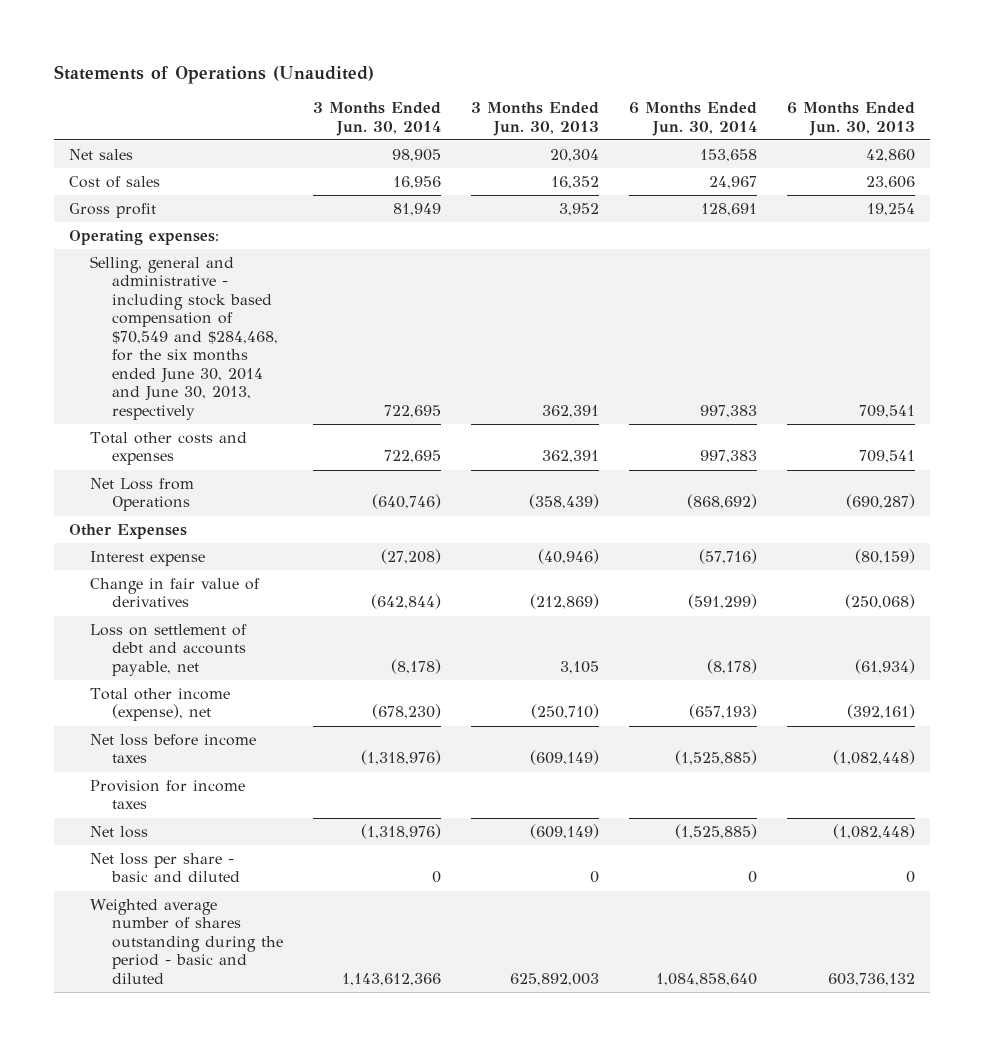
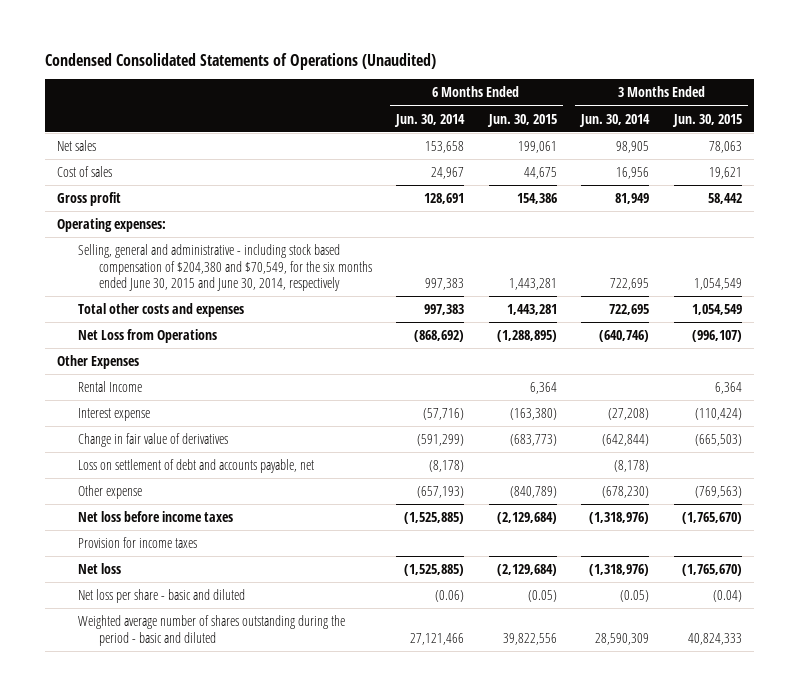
- Statements of Operations (Unaudited)
+ Condensed Consolidated Statements of Operations (Unaudited)
- | 3 Months Ended Jun. 30, 2014 | 3 Months Ended Jun. 30, 2013 | 6 Months Ended Jun. 30, 2014 | 6 Months Ended Jun. 30, 2013
+ | 6 Months Ended Jun. 30, 2014 | 6 Months Ended Jun. 30, 2015 | 3 Months Ended Jun. 30, 2014 | 3 Months Ended Jun. 30, 2015
- Selling, general and administrative - including stock based compensation of $70,549 and $284,468, for the six months ended June 30, 2014 and June 30, 2013, respectively | 722,695 | 362,391 | 997,383 | 709,541
+ Selling, general and administrative - including stock based compensation of $204,380 and $70,549, for the six months ended June 30, 2015 and June 30, 2014, respectively | 997,383 | 1,443,281 | 722,695 | 1,054,549
+ Rental Income | | 6,364 | | 6,364
- Total other income (expense), net | (678,230) | (250,710) | (657,193) | (392,161)
+ Other expense | (657,193) | (840,789) | (678,230) | (769,563)
- Net loss per share - basic and diluted | 0 | 0 | 0 | 0
- Weighted average number of shares outstanding during the period - basic and diluted | 1,143,612,366 | 625,892,003 | 1,084,858,640 | 603,736,132
+ Net loss per share - basic and diluted | (0.06) | (0.05) | (0.05) | (0.04)
+ Weighted average number of shares outstanding during the period - basic and diluted | 27,121,466 | 39,822,556 | 28,590,309 | 40,824,333

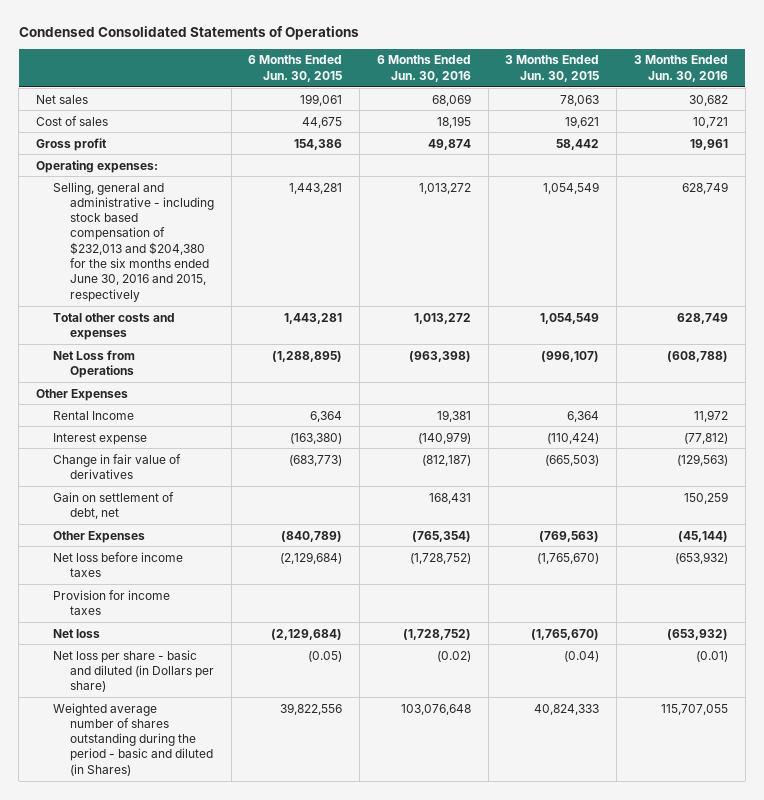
- Condensed Consolidated Statements of Operations (Unaudited)
+ Condensed Consolidated Statements of Operations
- | 6 Months Ended Jun. 30, 2014 | 6 Months Ended Jun. 30, 2015 | 3 Months Ended Jun. 30, 2014 | 3 Months Ended Jun. 30, 2015
+ | 6 Months Ended Jun. 30, 2015 | 6 Months Ended Jun. 30, 2016 | 3 Months Ended Jun. 30, 2015 | 3 Months Ended Jun. 30, 2016
- Selling, general and administrative - including stock based compensation of $204,380 and $70,549, for the six months ended June 30, 2015 and June 30, 2014, respectively | 997,383 | 1,443,281 | 722,695 | 1,054,549
+ Selling, general and administrative - including stock based compensation of $232,013 and $204,380 for the six months ended June 30, 2016 and 2015, respectively | 1,443,281 | 1,013,272 | 1,054,549 | 628,749
- Loss on settlement of debt and accounts payable, net | (8,178) | | (8,178) |
- Other expense | (657,193) | (840,789) | (678,230) | (769,563)
+ Gain on settlement of debt, net | | 168,431 | | 150,259
+ Other Expenses | (840,789) | (765,354) | (769,563) | (45,144)
- Net loss per share - basic and diluted | (0.06) | (0.05) | (0.05) | (0.04)
- Weighted average number of shares outstanding during the period - basic and diluted | 27,121,466 | 39,822,556 | 28,590,309 | 40,824,333
+ Net loss per share - basic and diluted (in Dollars per share) | (0.05) | (0.02) | (0.04) | (0.01)
+ Weighted average number of shares outstanding during the period - basic and diluted (in Shares) | 39,822,556 | 103,076,648 | 40,824,333 | 115,707,055

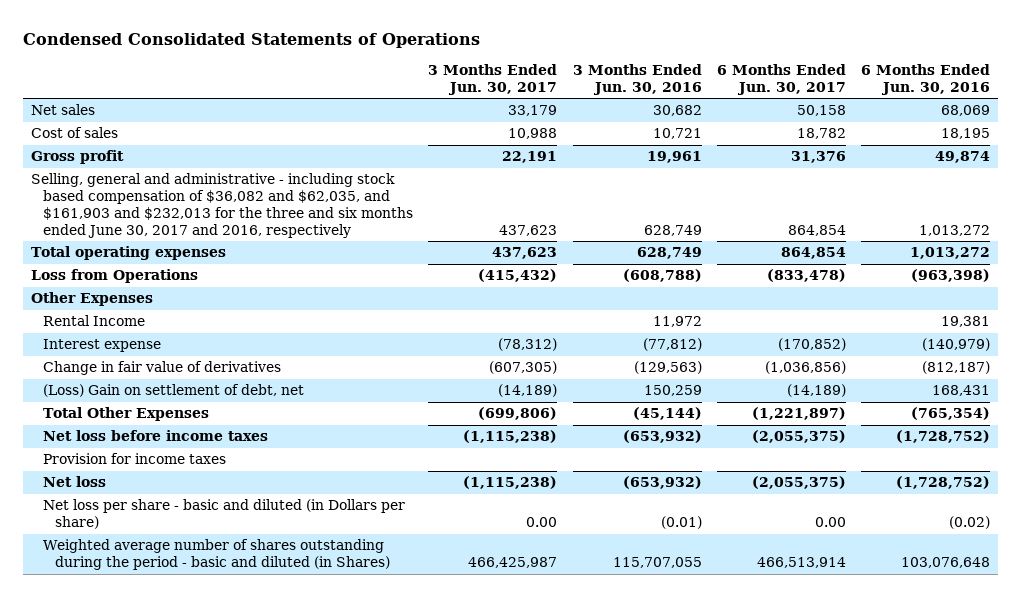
- | 6 Months Ended Jun. 30, 2015 | 6 Months Ended Jun. 30, 2016 | 3 Months Ended Jun. 30, 2015 | 3 Months Ended Jun. 30, 2016
+ | 3 Months Ended Jun. 30, 2017 | 3 Months Ended Jun. 30, 2016 | 6 Months Ended Jun. 30, 2017 | 6 Months Ended Jun. 30, 2016
- Operating expenses:
- Selling, general and administrative - including stock based compensation of $232,013 and $204,380 for the six months ended June 30, 2016 and 2015, respectively | 1,443,281 | 1,013,272 | 1,054,549 | 628,749
- Total other costs and expenses | 1,443,281 | 1,013,272 | 1,054,549 | 628,749
- Net Loss from Operations | (1,288,895) | (963,398) | (996,107) | (608,788)
+ Selling, general and administrative - including stock based compensation of $36,082 and $62,035, and $161,903 and $232,013 for the three and six months ended June 30, 2017 and 2016, respectively | 437,623 | 628,749 | 864,854 | 1,013,272
+ Total operating expenses | 437,623 | 628,749 | 864,854 | 1,013,272
+ Loss from Operations | (415,432) | (608,788) | (833,478) | (963,398)
- Gain on settlement of debt, net | | 168,431 | | 150,259
- Other Expenses | (840,789) | (765,354) | (769,563) | (45,144)
+ (Loss) Gain on settlement of debt, net | (14,189) | 150,259 | (14,189) | 168,431
+ Total Other Expenses | (699,806) | (45,144) | (1,221,897) | (765,354)

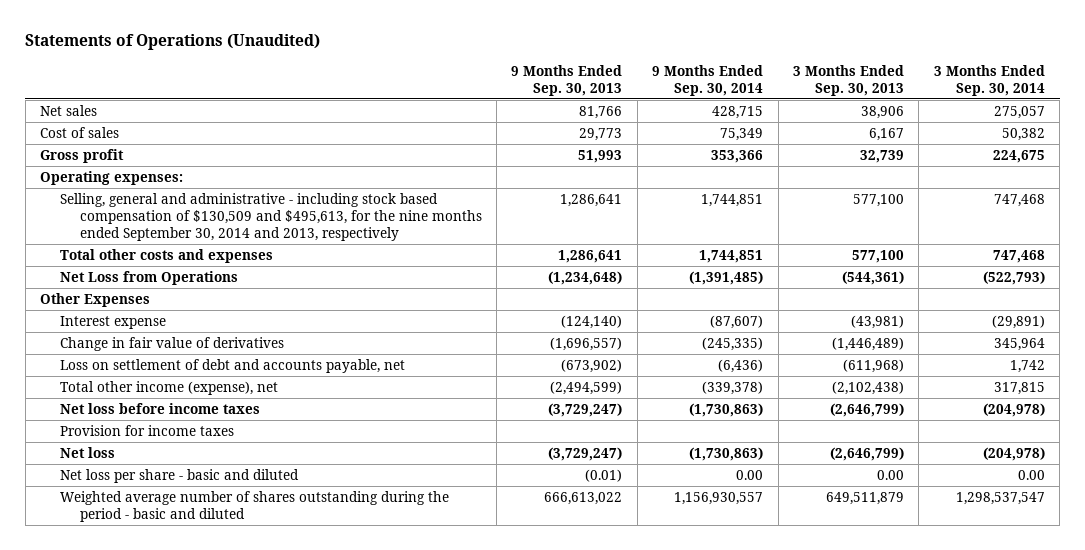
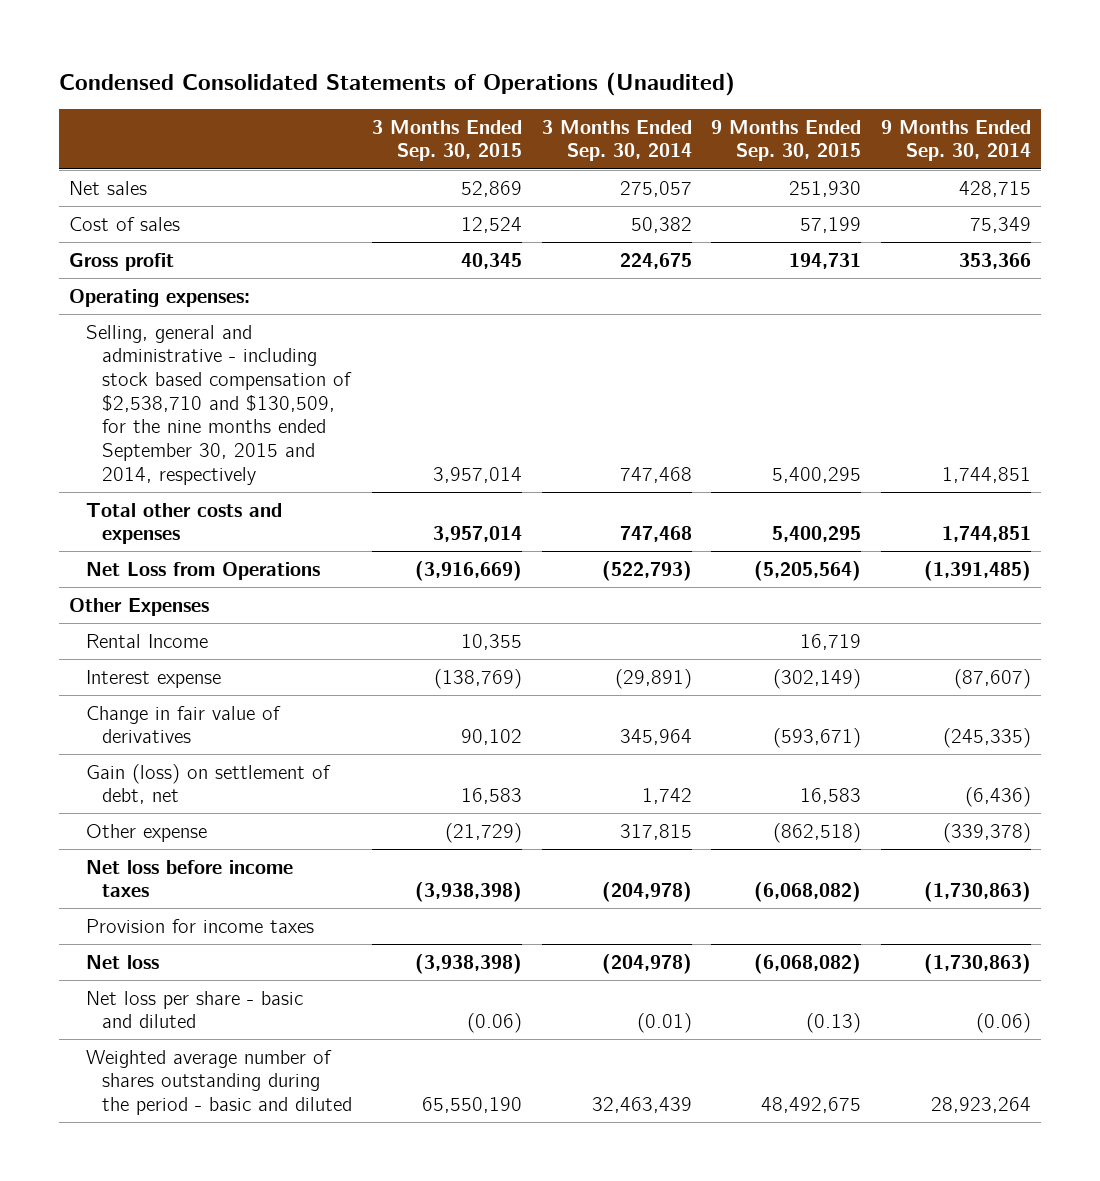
- Statements of Operations (Unaudited)
+ Condensed Consolidated Statements of Operations (Unaudited)
- | 9 Months Ended Sep. 30, 2013 | 9 Months Ended Sep. 30, 2014 | 3 Months Ended Sep. 30, 2013 | 3 Months Ended Sep. 30, 2014
+ | 3 Months Ended Sep. 30, 2015 | 3 Months Ended Sep. 30, 2014 | 9 Months Ended Sep. 30, 2015 | 9 Months Ended Sep. 30, 2014
- Selling, general and administrative - including stock based compensation of $130,509 and $495,613, for the nine months ended September 30, 2014 and 2013, respectively | 1,286,641 | 1,744,851 | 577,100 | 747,468
+ Selling, general and administrative - including stock based compensation of $2,538,710 and $130,509, for the nine months ended September 30, 2015 and 2014, respectively | 3,957,014 | 747,468 | 5,400,295 | 1,744,851
+ Rental Income | 10,355 | | 16,719 |
- Loss on settlement of debt and accounts payable, net | (673,902) | (6,436) | (611,968) | 1,742
- Total other income (expense), net | (2,494,599) | (339,378) | (2,102,438) | 317,815
+ Gain (loss) on settlement of debt, net | 16,583 | 1,742 | 16,583 | (6,436)
+ Other expense | (21,729) | 317,815 | (862,518) | (339,378)
- Net loss per share - basic and diluted | (0.01) | 0.00 | 0.00 | 0.00
- Weighted average number of shares outstanding during the period - basic and diluted | 666,613,022 | 1,156,930,557 | 649,511,879 | 1,298,537,547
+ Net loss per share - basic and diluted | (0.06) | (0.01) | (0.13) | (0.06)
+ Weighted average number of shares outstanding during the period - basic and diluted | 65,550,190 | 32,463,439 | 48,492,675 | 28,923,264

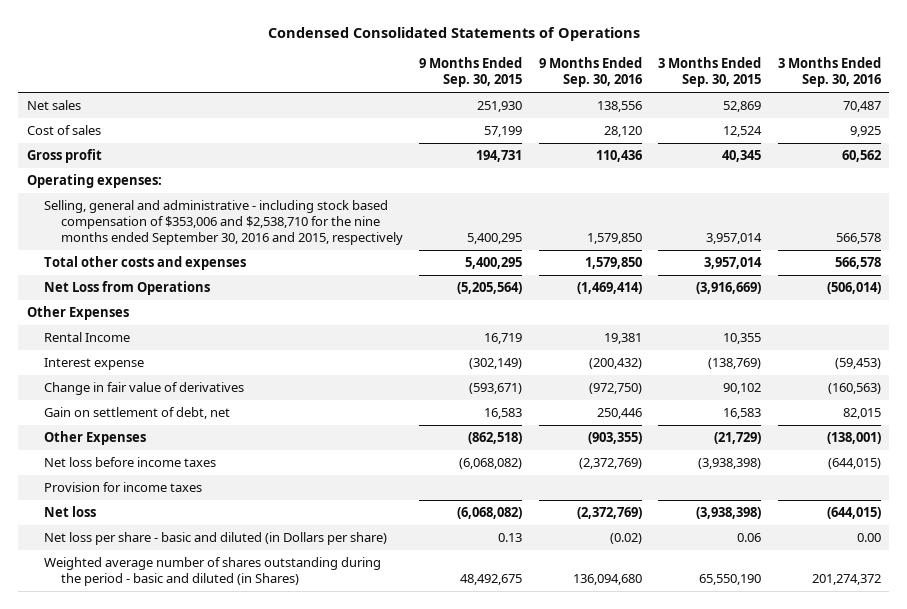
- Condensed Consolidated Statements of Operations (Unaudited)
+ Condensed Consolidated Statements of Operations
- | 3 Months Ended Sep. 30, 2015 | 3 Months Ended Sep. 30, 2014 | 9 Months Ended Sep. 30, 2015 | 9 Months Ended Sep. 30, 2014
+ | 9 Months Ended Sep. 30, 2015 | 9 Months Ended Sep. 30, 2016 | 3 Months Ended Sep. 30, 2015 | 3 Months Ended Sep. 30, 2016
- Selling, general and administrative - including stock based compensation of $2,538,710 and $130,509, for the nine months ended September 30, 2015 and 2014, respectively | 3,957,014 | 747,468 | 5,400,295 | 1,744,851
+ Selling, general and administrative - including stock based compensation of $353,006 and $2,538,710 for the nine months ended September 30, 2016 and 2015, respectively | 5,400,295 | 1,579,850 | 3,957,014 | 566,578
- Gain (loss) on settlement of debt, net | 16,583 | 1,742 | 16,583 | (6,436)
- Other expense | (21,729) | 317,815 | (862,518) | (339,378)
+ Gain on settlement of debt, net | 16,583 | 250,446 | 16,583 | 82,015
+ Other Expenses | (862,518) | (903,355) | (21,729) | (138,001)
- Net loss per share - basic and diluted | (0.06) | (0.01) | (0.13) | (0.06)
- Weighted average number of shares outstanding during the period - basic and diluted | 65,550,190 | 32,463,439 | 48,492,675 | 28,923,264
+ Net loss per share - basic and diluted (in Dollars per share) | 0.13 | (0.02) | 0.06 | 0.00
+ Weighted average number of shares outstanding during the period - basic and diluted (in Shares) | 48,492,675 | 136,094,680 | 65,550,190 | 201,274,372

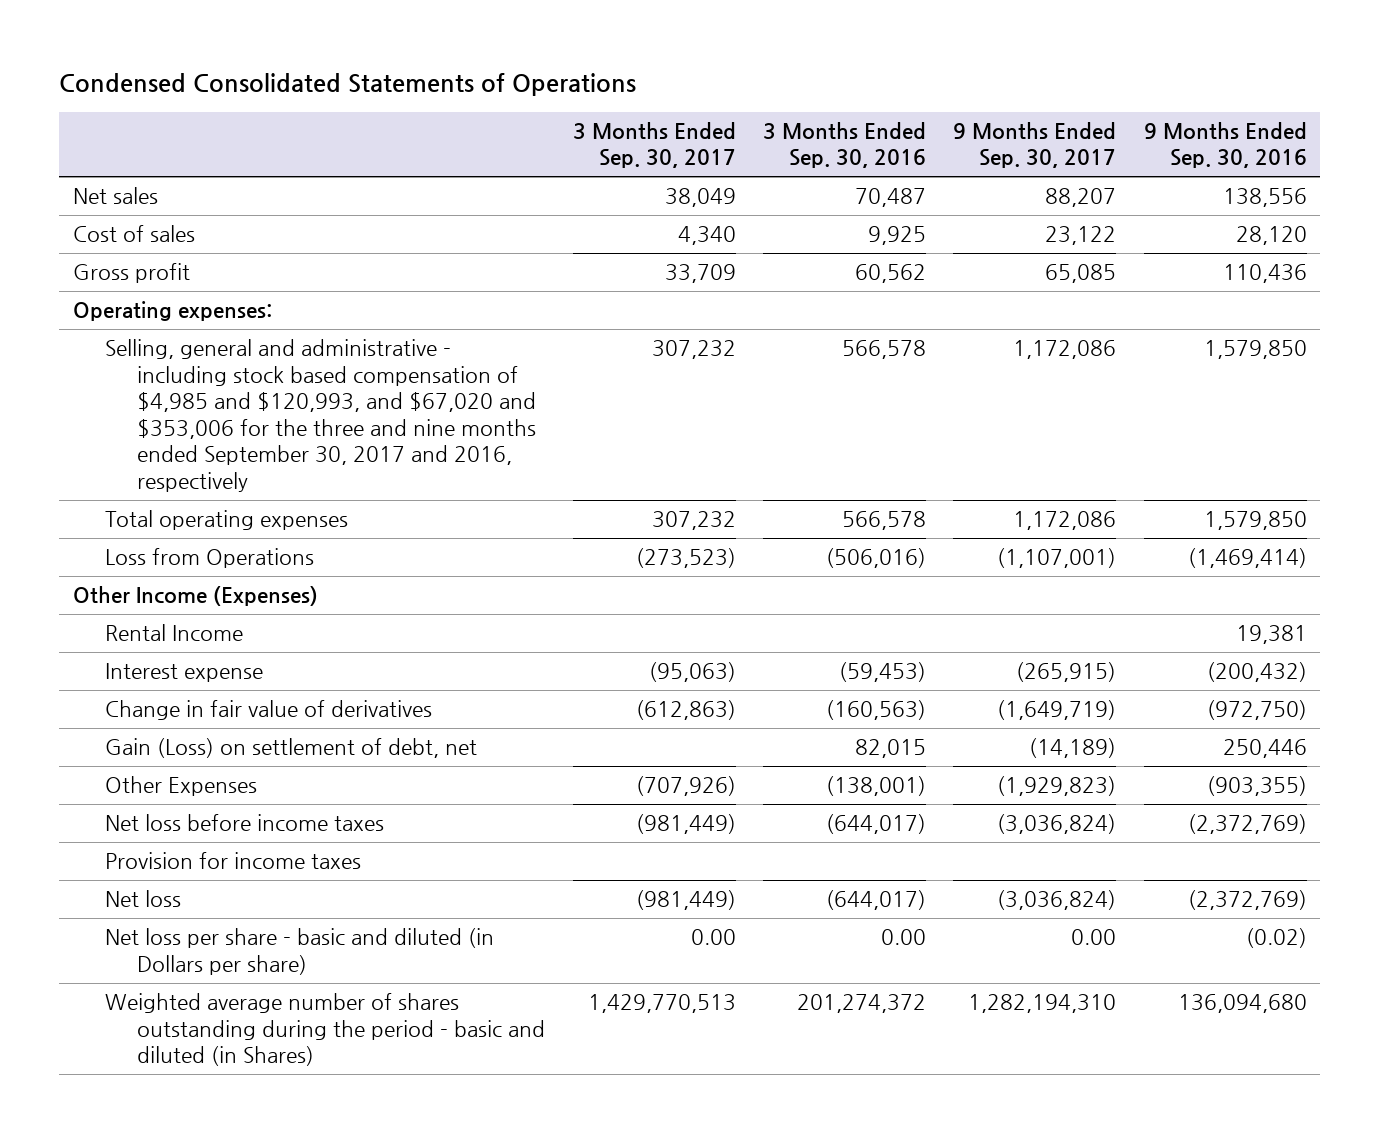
- | 9 Months Ended Sep. 30, 2015 | 9 Months Ended Sep. 30, 2016 | 3 Months Ended Sep. 30, 2015 | 3 Months Ended Sep. 30, 2016
+ | 3 Months Ended Sep. 30, 2017 | 3 Months Ended Sep. 30, 2016 | 9 Months Ended Sep. 30, 2017 | 9 Months Ended Sep. 30, 2016
- Selling, general and administrative - including stock based compensation of $353,006 and $2,538,710 for the nine months ended September 30, 2016 and 2015, respectively | 5,400,295 | 1,579,850 | 3,957,014 | 566,578
- Total other costs and expenses | 5,400,295 | 1,579,850 | 3,957,014 | 566,578
- Net Loss from Operations | (5,205,564) | (1,469,414) | (3,916,669) | (506,014)
- Other Expenses
+ Selling, general and administrative - including stock based compensation of $4,985 and $120,993, and $67,020 and $353,006 for the three and nine months ended September 30, 2017 and 2016, respectively | 307,232 | 566,578 | 1,172,086 | 1,579,850
+ Total operating expenses | 307,232 | 566,578 | 1,172,086 | 1,579,850
+ Loss from Operations | (273,523) | (506,016) | (1,107,001) | (1,469,414)
+ Other Income (Expenses)
- Gain on settlement of debt, net | 16,583 | 250,446 | 16,583 | 82,015
+ Gain (Loss) on settlement of debt, net | | 82,015 | (14,189) | 250,446
- Net loss before income taxes | (6,068,082) | (2,372,769) | (3,938,398) | (644,015)
+ Net loss before income taxes | (981,449) | (644,017) | (3,036,824) | (2,372,769)
- Net loss | (6,068,082) | (2,372,769) | (3,938,398) | (644,015)
+ Net loss | (981,449) | (644,017) | (3,036,824) | (2,372,769)

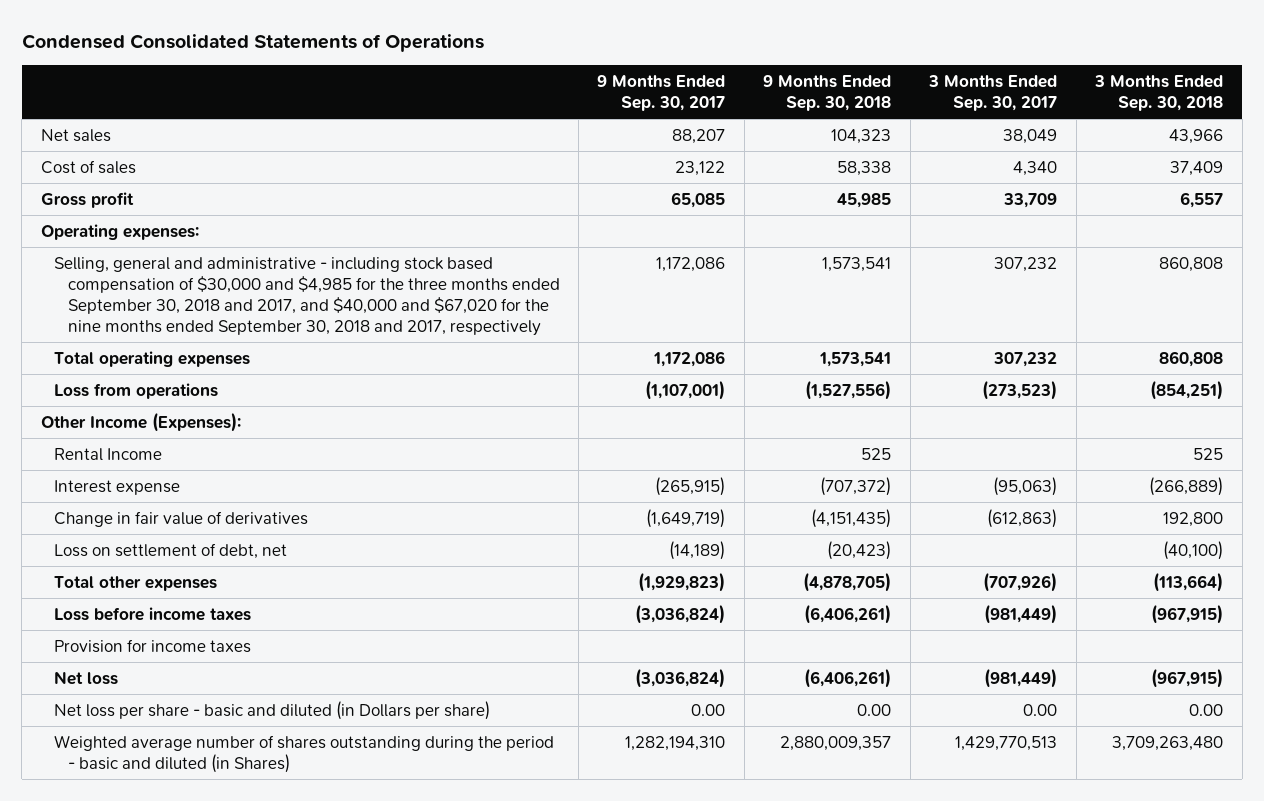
- | 3 Months Ended Sep. 30, 2017 | 3 Months Ended Sep. 30, 2016 | 9 Months Ended Sep. 30, 2017 | 9 Months Ended Sep. 30, 2016
+ | 9 Months Ended Sep. 30, 2017 | 9 Months Ended Sep. 30, 2018 | 3 Months Ended Sep. 30, 2017 | 3 Months Ended Sep. 30, 2018
- Selling, general and administrative - including stock based compensation of $4,985 and $120,993, and $67,020 and $353,006 for the three and nine months ended September 30, 2017 and 2016, respectively | 307,232 | 566,578 | 1,172,086 | 1,579,850
+ Selling, general and administrative - including stock based compensation of $30,000 and $4,985 for the three months ended September 30, 2018 and 2017, and $40,000 and $67,020 for the nine months ended September 30, 2018 and 2017, respectively | 1,172,086 | 1,573,541 | 307,232 | 860,808
- Loss from Operations | (273,523) | (506,016) | (1,107,001) | (1,469,414)
- Other Income (Expenses)
+ Loss from operations | (1,107,001) | (1,527,556) | (273,523) | (854,251)
+ Other Income (Expenses):
- Gain (Loss) on settlement of debt, net | | 82,015 | (14,189) | 250,446
- Other Expenses | (707,926) | (138,001) | (1,929,823) | (903,355)
- Net loss before income taxes | (981,449) | (644,017) | (3,036,824) | (2,372,769)
+ Loss on settlement of debt, net | (14,189) | (20,423) | | (40,100)
+ Total other expenses | (1,929,823) | (4,878,705) | (707,926) | (113,664)
+ Loss before income taxes | (3,036,824) | (6,406,261) | (981,449) | (967,915)

